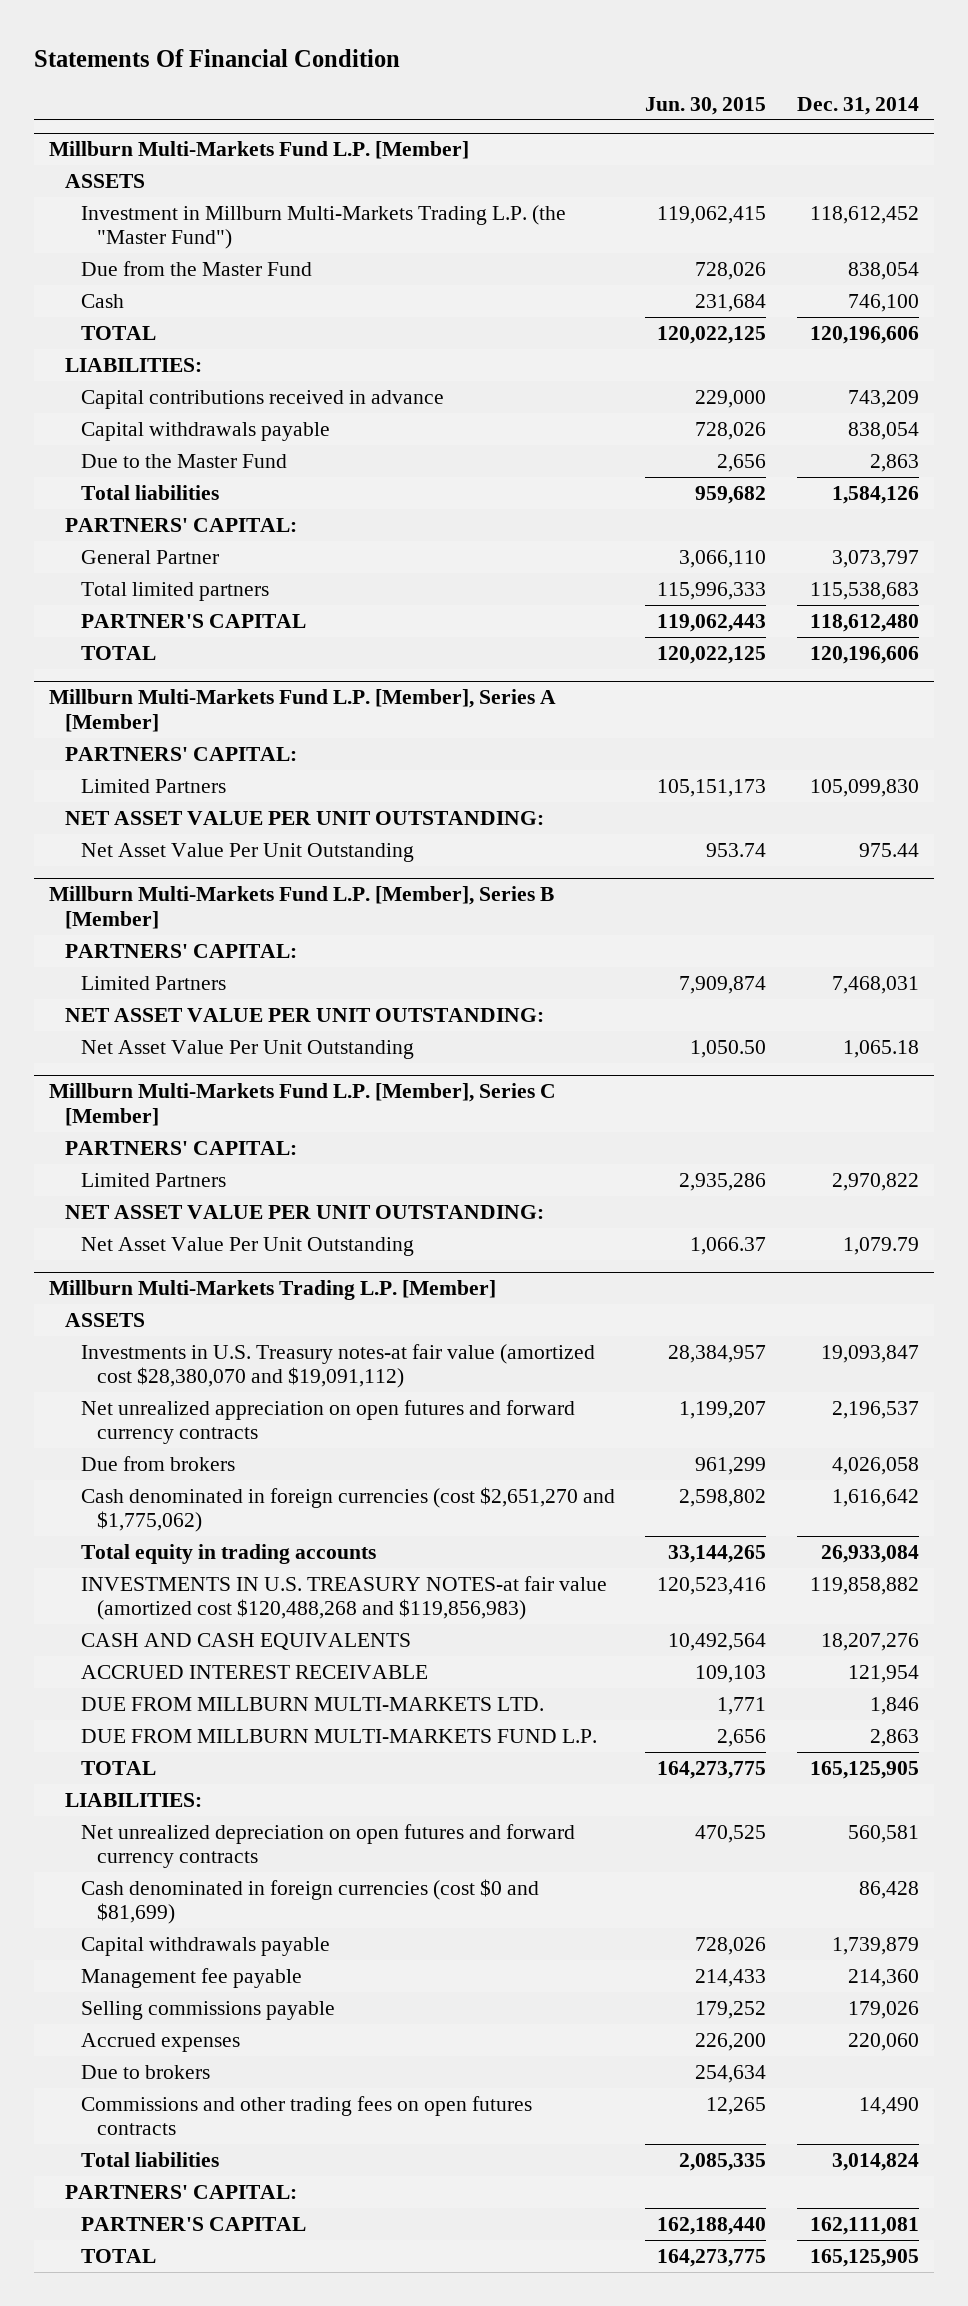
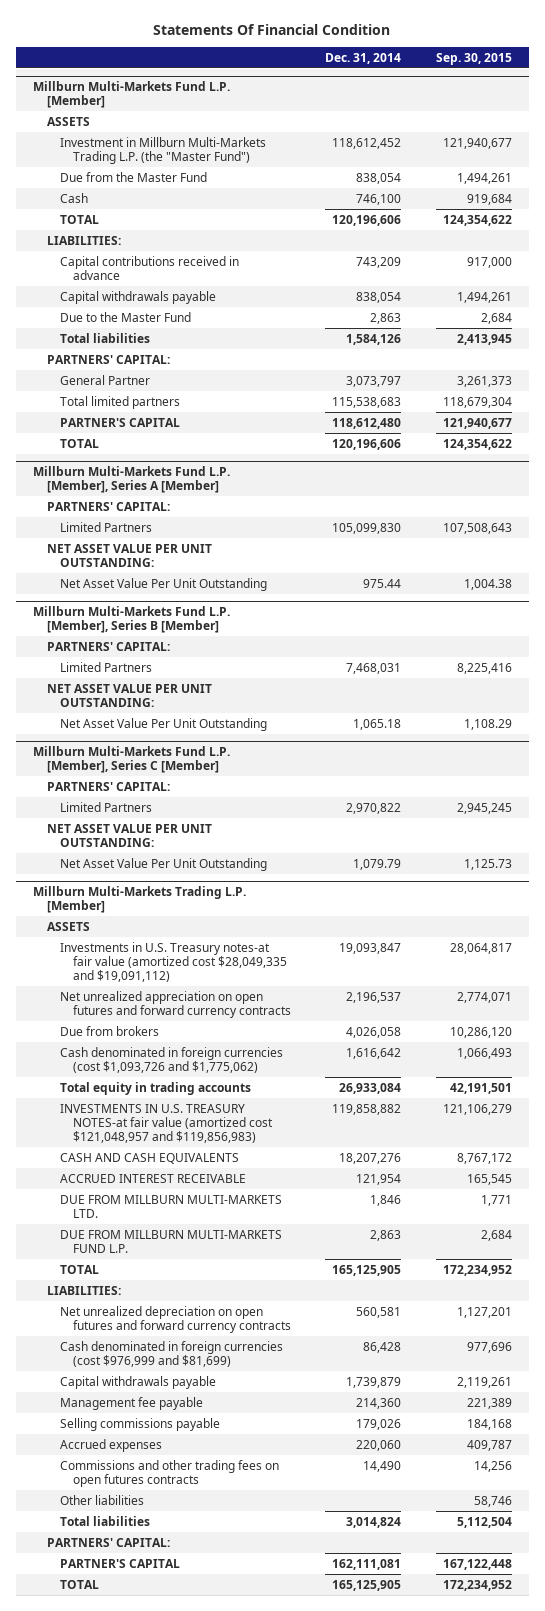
- | Jun. 30, 2015 | Dec. 31, 2014
+ | Dec. 31, 2014 | Sep. 30, 2015
@ Millburn Multi-Markets Trading L.P. [Member]
- Investments in U.S. Treasury notes-at fair value (amortized cost $28,380,070 and $19,091,112) | 28,384,957 | 19,093,847
+ Investments in U.S. Treasury notes-at fair value (amortized cost $28,049,335 and $19,091,112) | 19,093,847 | 28,064,817
- Cash denominated in foreign currencies (cost $2,651,270 and $1,775,062) | 2,598,802 | 1,616,642
+ Cash denominated in foreign currencies (cost $1,093,726 and $1,775,062) | 1,616,642 | 1,066,493
- INVESTMENTS IN U.S. TREASURY NOTES-at fair value (amortized cost $120,488,268 and $119,856,983) | 120,523,416 | 119,858,882
+ INVESTMENTS IN U.S. TREASURY NOTES-at fair value (amortized cost $121,048,957 and $119,856,983) | 119,858,882 | 121,106,279
- Cash denominated in foreign currencies (cost $0 and $81,699) | | 86,428
+ Cash denominated in foreign currencies (cost $976,999 and $81,699) | 86,428 | 977,696
- Due to brokers | 254,634 |
+ Other liabilities | | 58,746

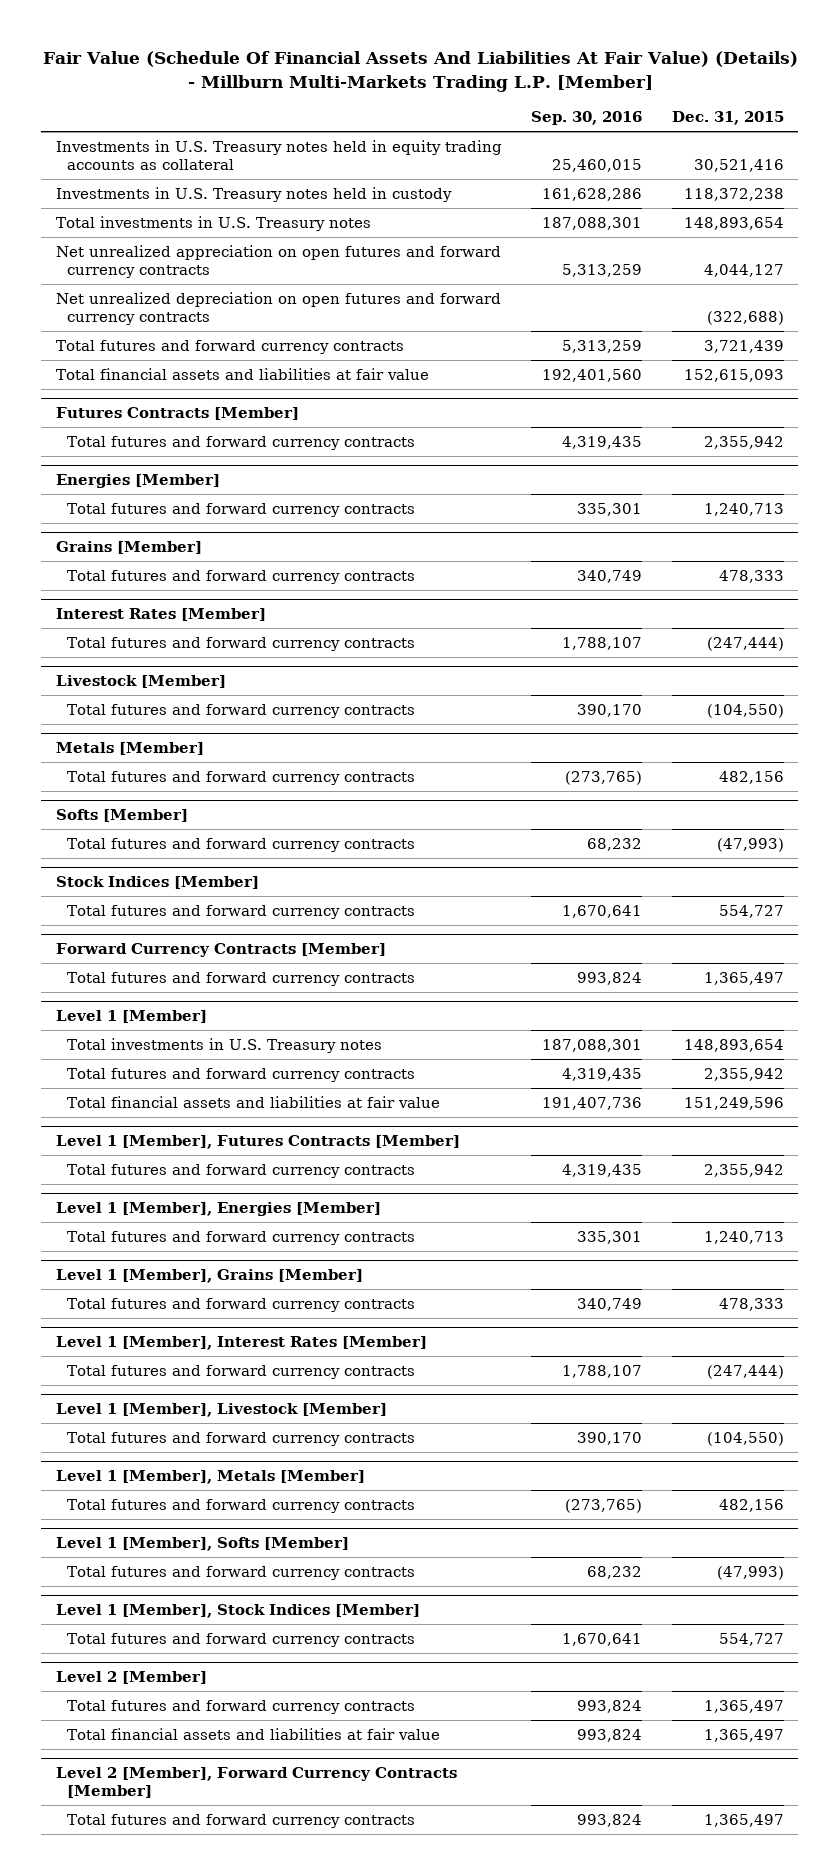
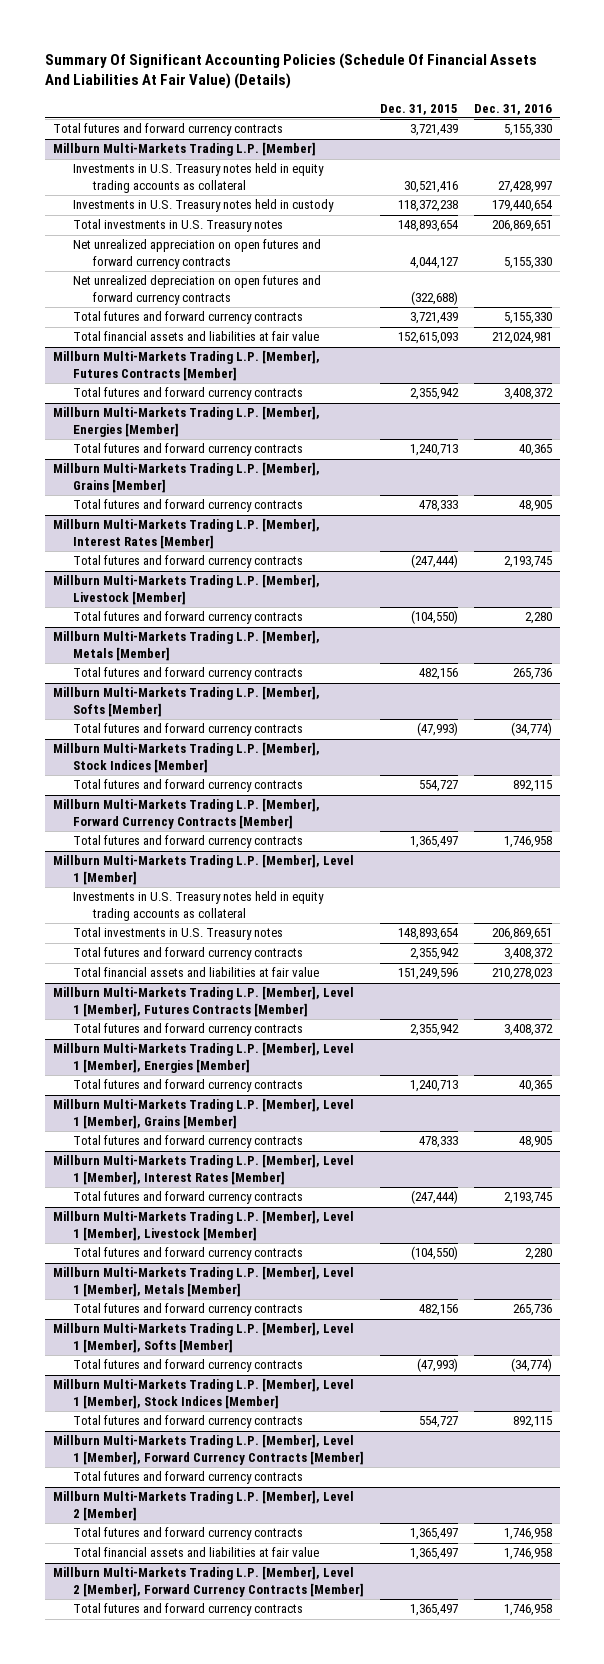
- Fair Value (Schedule Of Financial Assets And Liabilities At Fair Value) (Details) - Millburn Multi-Markets Trading L.P. [Member]
+ Summary Of Significant Accounting Policies (Schedule Of Financial Assets And Liabilities At Fair Value) (Details)
- | Sep. 30, 2016 | Dec. 31, 2015
+ | Dec. 31, 2015 | Dec. 31, 2016
+ Total futures and forward currency contracts | 3,721,439 | 5,155,330
+ Millburn Multi-Markets Trading L.P. [Member]
- Futures Contracts [Member]
+ Millburn Multi-Markets Trading L.P. [Member], Futures Contracts [Member]
- Energies [Member]
+ Millburn Multi-Markets Trading L.P. [Member], Energies [Member]
- Grains [Member]
+ Millburn Multi-Markets Trading L.P. [Member], Grains [Member]
- Interest Rates [Member]
+ Millburn Multi-Markets Trading L.P. [Member], Interest Rates [Member]
- Livestock [Member]
+ Millburn Multi-Markets Trading L.P. [Member], Livestock [Member]
- Metals [Member]
+ Millburn Multi-Markets Trading L.P. [Member], Metals [Member]
- Softs [Member]
+ Millburn Multi-Markets Trading L.P. [Member], Softs [Member]
- Stock Indices [Member]
+ Millburn Multi-Markets Trading L.P. [Member], Stock Indices [Member]
- Forward Currency Contracts [Member]
+ Millburn Multi-Markets Trading L.P. [Member], Forward Currency Contracts [Member]
- Level 1 [Member]
+ Millburn Multi-Markets Trading L.P. [Member], Level 1 [Member]
+ Investments in U.S. Treasury notes held in equity trading accounts as collateral
- Level 1 [Member], Futures Contracts [Member]
+ Millburn Multi-Markets Trading L.P. [Member], Level 1 [Member], Futures Contracts [Member]
- Level 1 [Member], Energies [Member]
+ Millburn Multi-Markets Trading L.P. [Member], Level 1 [Member], Energies [Member]
- Level 1 [Member], Grains [Member]
+ Millburn Multi-Markets Trading L.P. [Member], Level 1 [Member], Grains [Member]
- Level 1 [Member], Interest Rates [Member]
+ Millburn Multi-Markets Trading L.P. [Member], Level 1 [Member], Interest Rates [Member]
- Level 1 [Member], Livestock [Member]
+ Millburn Multi-Markets Trading L.P. [Member], Level 1 [Member], Livestock [Member]
- Level 1 [Member], Metals [Member]
+ Millburn Multi-Markets Trading L.P. [Member], Level 1 [Member], Metals [Member]
- Level 1 [Member], Softs [Member]
+ Millburn Multi-Markets Trading L.P. [Member], Level 1 [Member], Softs [Member]
- Level 1 [Member], Stock Indices [Member]
+ Millburn Multi-Markets Trading L.P. [Member], Level 1 [Member], Stock Indices [Member]
- Level 2 [Member]
+ Millburn Multi-Markets Trading L.P. [Member], Level 1 [Member], Forward Currency Contracts [Member]
+ Total futures and forward currency contracts
+ Millburn Multi-Markets Trading L.P. [Member], Level 2 [Member]
- Level 2 [Member], Forward Currency Contracts [Member]
+ Millburn Multi-Markets Trading L.P. [Member], Level 2 [Member], Forward Currency Contracts [Member]

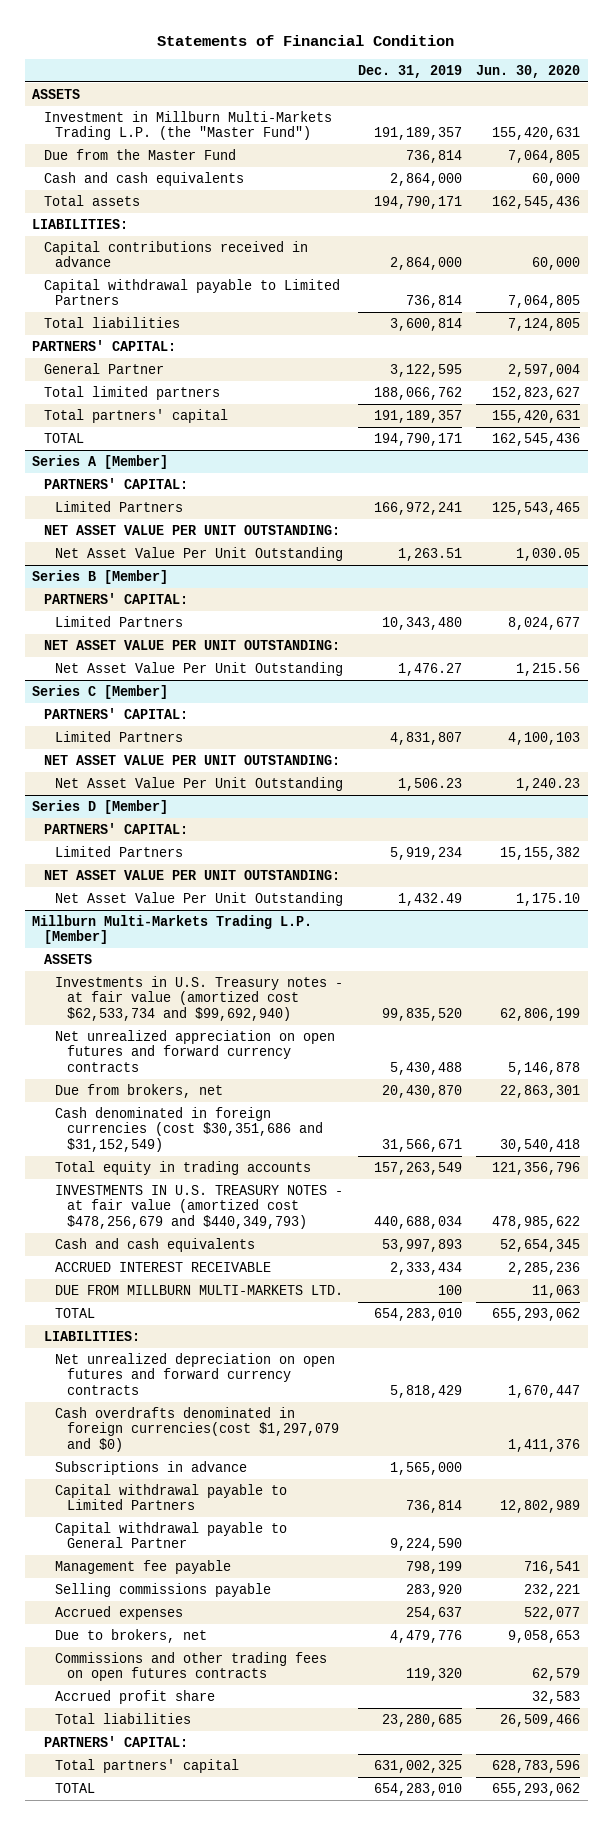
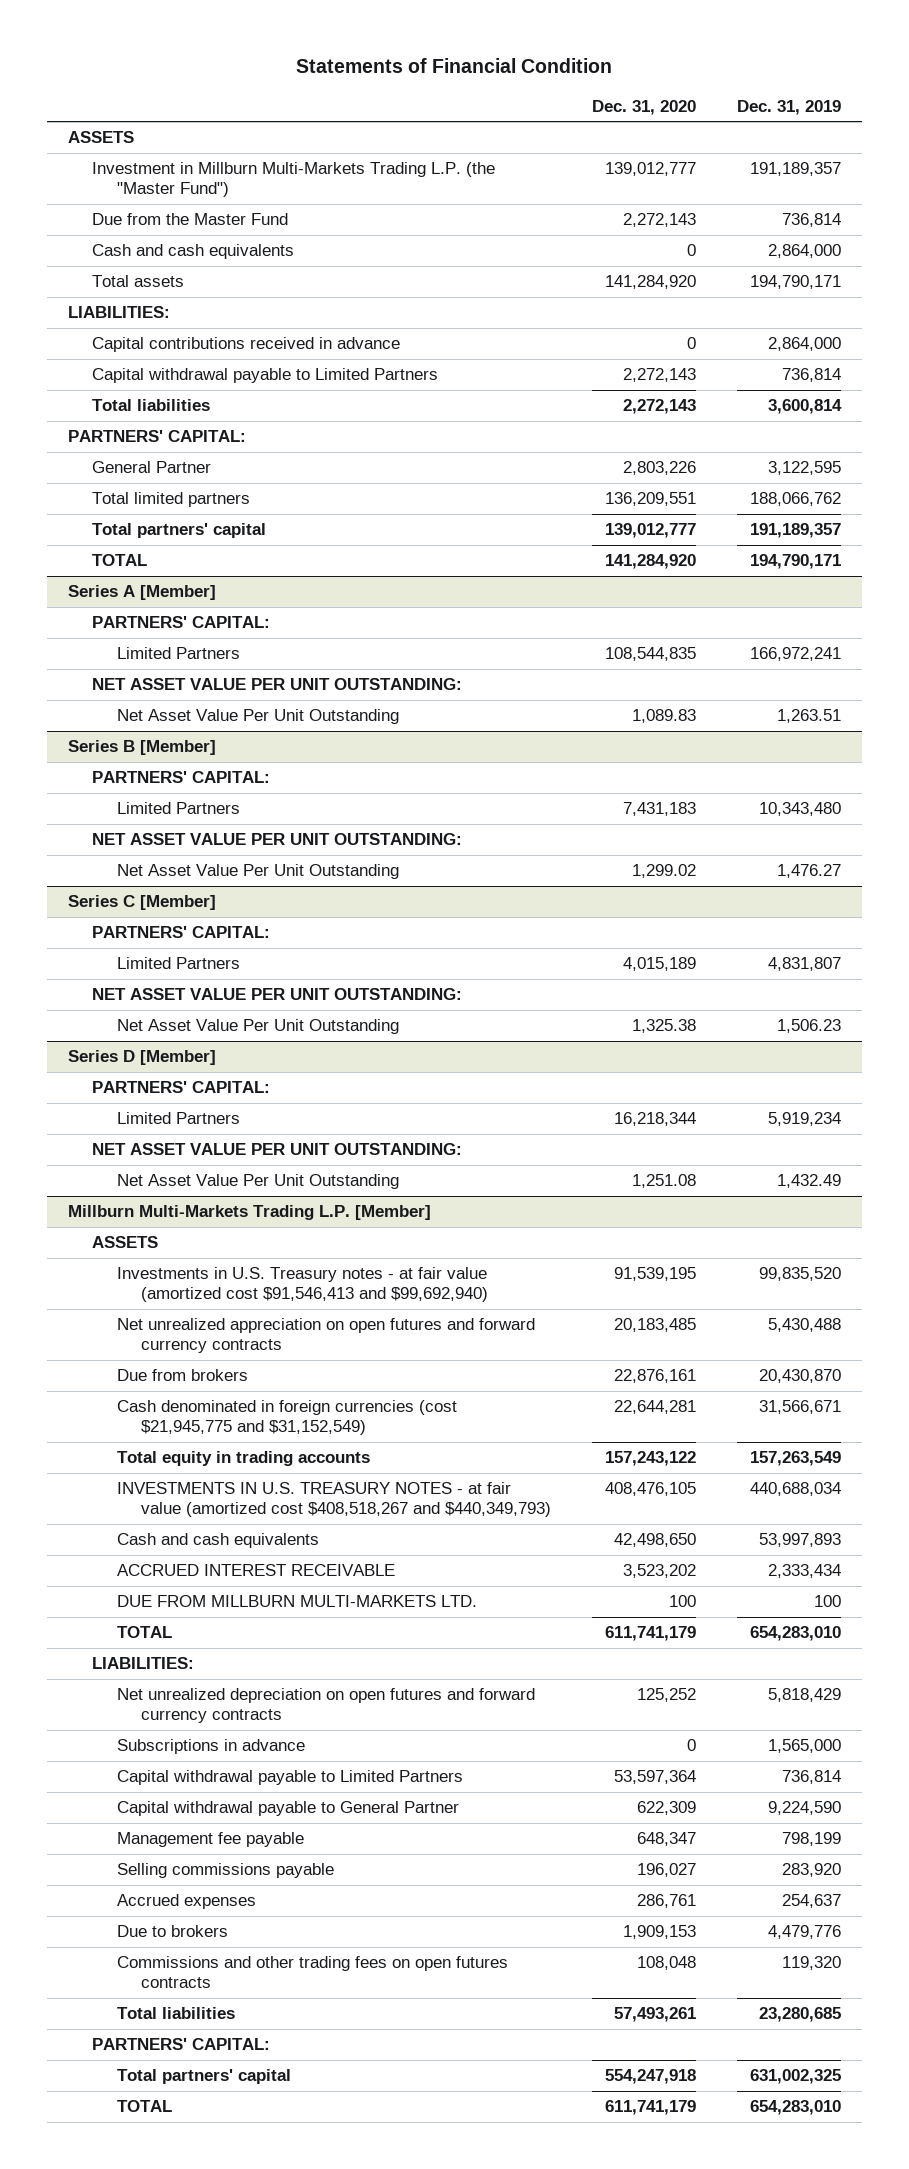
- | Dec. 31, 2019 | Jun. 30, 2020
+ | Dec. 31, 2020 | Dec. 31, 2019
@ Millburn Multi-Markets Trading L.P. [Member]
- Investments in U.S. Treasury notes - at fair value (amortized cost $62,533,734 and $99,692,940) | 99,835,520 | 62,806,199
+ Investments in U.S. Treasury notes - at fair value (amortized cost $91,546,413 and $99,692,940) | 91,539,195 | 99,835,520
- Due from brokers, net | 20,430,870 | 22,863,301
- Cash denominated in foreign currencies (cost $30,351,686 and $31,152,549) | 31,566,671 | 30,540,418
+ Due from brokers | 22,876,161 | 20,430,870
+ Cash denominated in foreign currencies (cost $21,945,775 and $31,152,549) | 22,644,281 | 31,566,671
- INVESTMENTS IN U.S. TREASURY NOTES - at fair value (amortized cost $478,256,679 and $440,349,793) | 440,688,034 | 478,985,622
+ INVESTMENTS IN U.S. TREASURY NOTES - at fair value (amortized cost $408,518,267 and $440,349,793) | 408,476,105 | 440,688,034
- Cash overdrafts denominated in foreign currencies(cost $1,297,079 and $0) | | 1,411,376
- Due to brokers, net | 4,479,776 | 9,058,653
+ Due to brokers | 1,909,153 | 4,479,776
- Accrued profit share | | 32,583

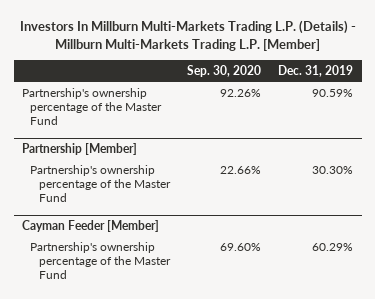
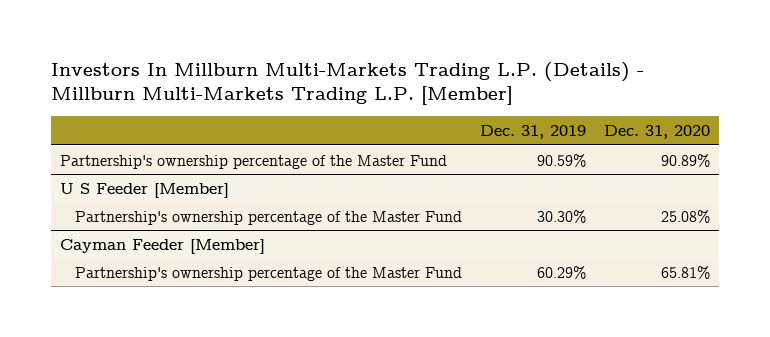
- | Sep. 30, 2020 | Dec. 31, 2019
+ | Dec. 31, 2019 | Dec. 31, 2020
- Partnership [Member]
+ U S Feeder [Member]

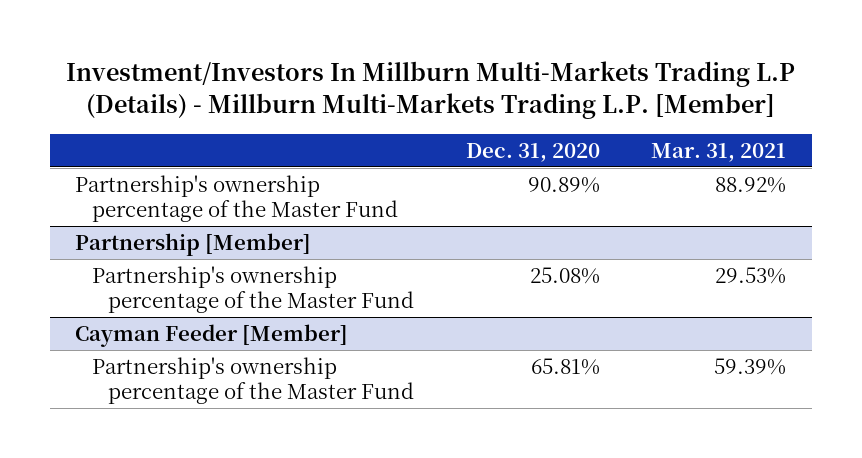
- Investors In Millburn Multi-Markets Trading L.P. (Details) - Millburn Multi-Markets Trading L.P. [Member]
+ Investment/Investors In Millburn Multi-Markets Trading L.P (Details) - Millburn Multi-Markets Trading L.P. [Member]
- | Dec. 31, 2019 | Dec. 31, 2020
+ | Dec. 31, 2020 | Mar. 31, 2021
- U S Feeder [Member]
+ Partnership [Member]

